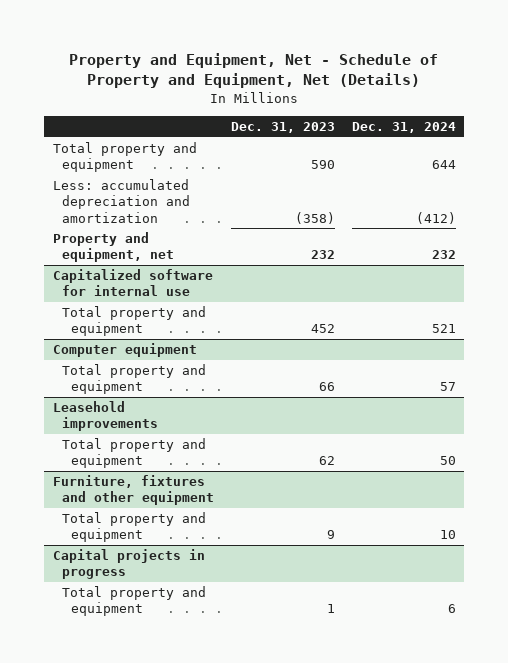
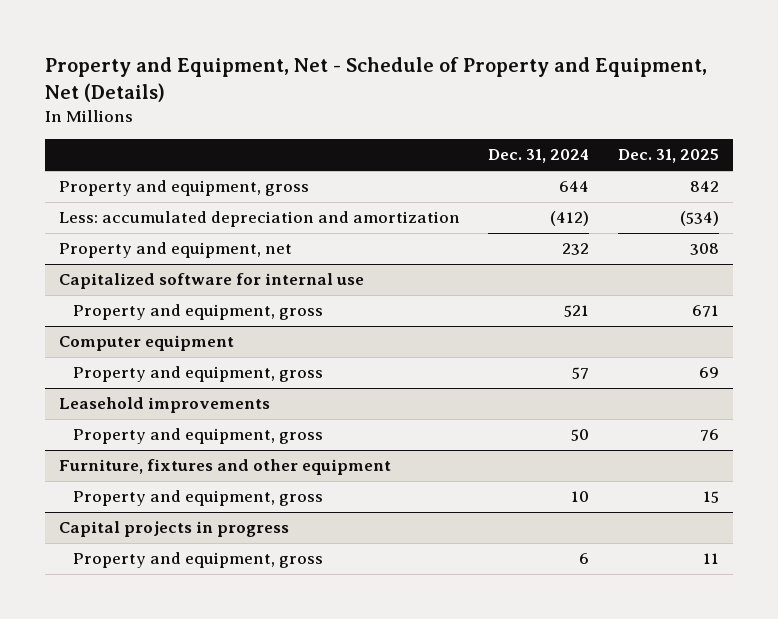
- | Dec. 31, 2023 | Dec. 31, 2024
+ | Dec. 31, 2024 | Dec. 31, 2025
- Total property and equipment | 590 | 644
+ Property and equipment, gross | 644 | 842
@ Capitalized software for internal use
- Total property and equipment | 452 | 521
+ Property and equipment, gross | 521 | 671
@ Computer equipment
- Total property and equipment | 66 | 57
+ Property and equipment, gross | 57 | 69
@ Leasehold improvements
- Total property and equipment | 62 | 50
+ Property and equipment, gross | 50 | 76
@ Furniture, fixtures and other equipment
- Total property and equipment | 9 | 10
+ Property and equipment, gross | 10 | 15
@ Capital projects in progress
- Total property and equipment | 1 | 6
+ Property and equipment, gross | 6 | 11

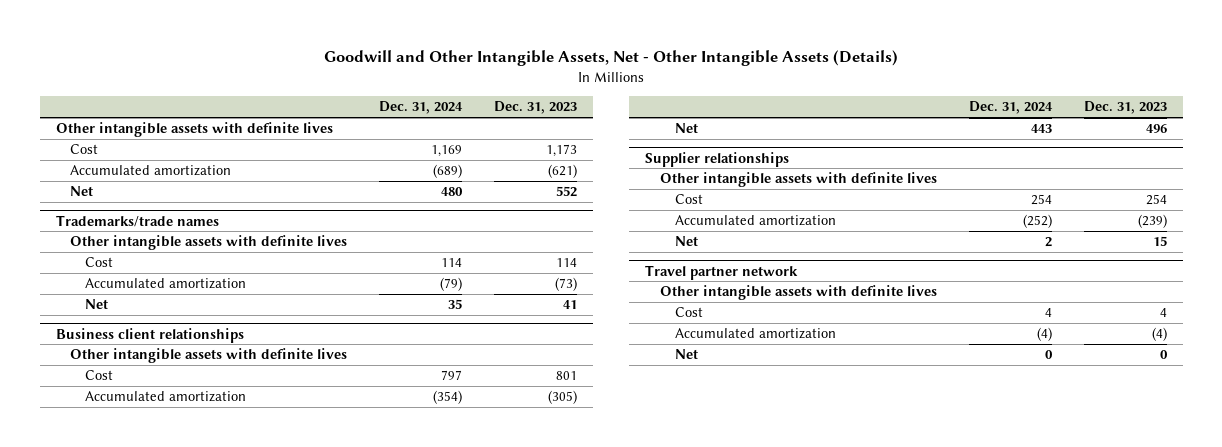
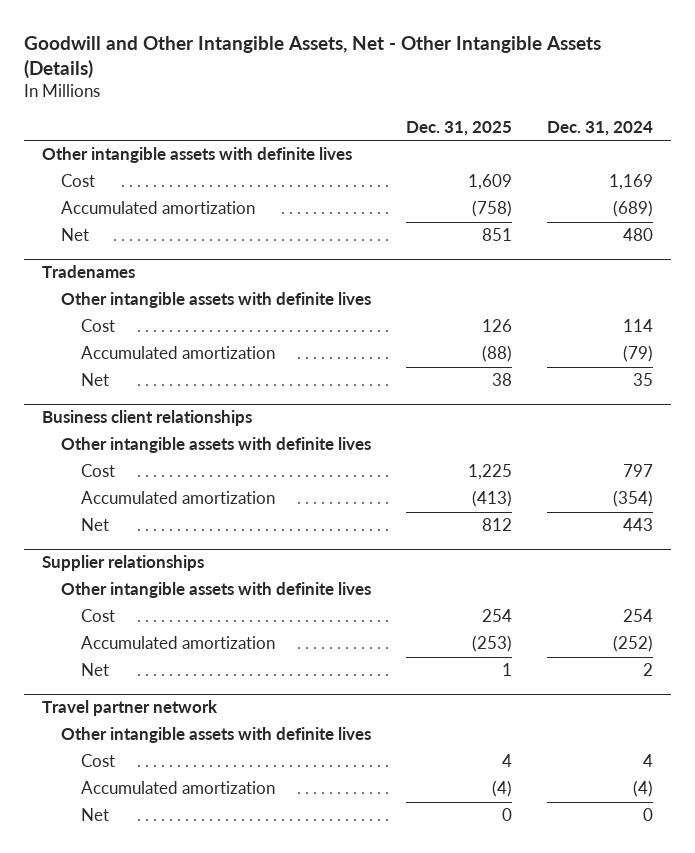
- | Dec. 31, 2024 | Dec. 31, 2023
+ | Dec. 31, 2025 | Dec. 31, 2024
- Trademarks/trade names
+ Tradenames

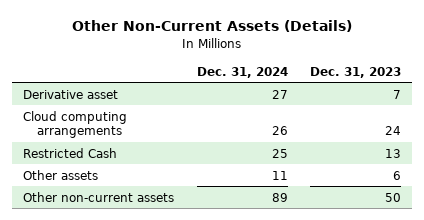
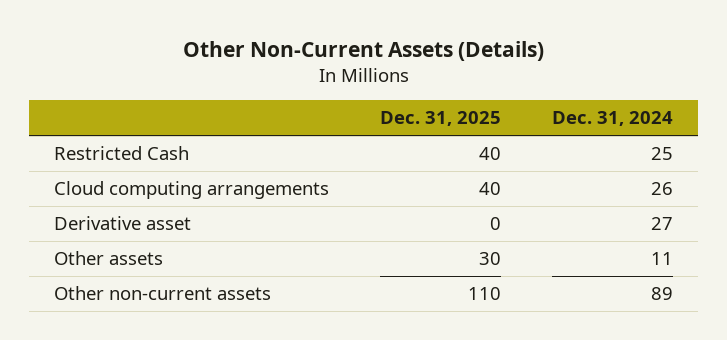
- | Dec. 31, 2024 | Dec. 31, 2023
+ | Dec. 31, 2025 | Dec. 31, 2024
moved down: Cloud computing arrangements | 40 | 26
moved down: Derivative asset | 0 | 27

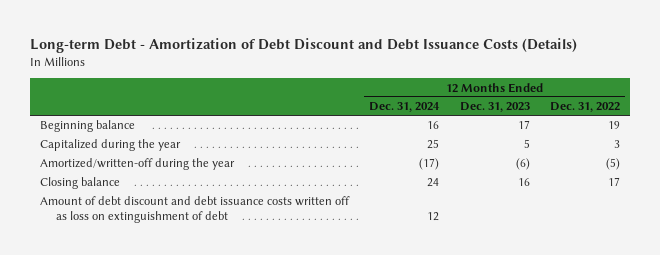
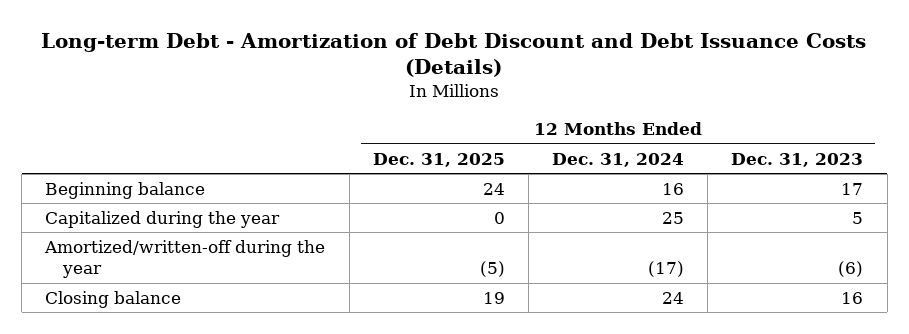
- | 12 Months Ended Dec. 31, 2024 | 12 Months Ended Dec. 31, 2023 | 12 Months Ended Dec. 31, 2022
+ | 12 Months Ended Dec. 31, 2025 | 12 Months Ended Dec. 31, 2024 | 12 Months Ended Dec. 31, 2023
- Amount of debt discount and debt issuance costs written off as loss on extinguishment of debt | 12 | |

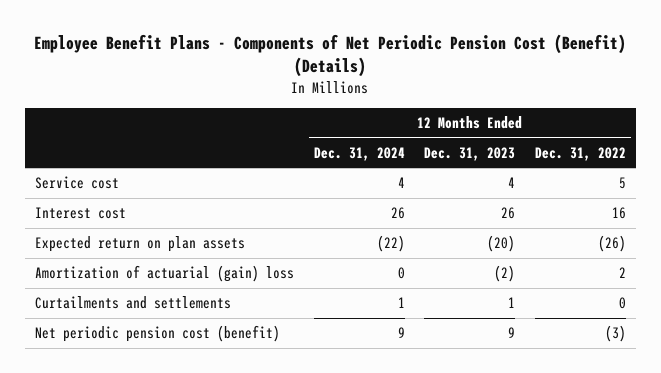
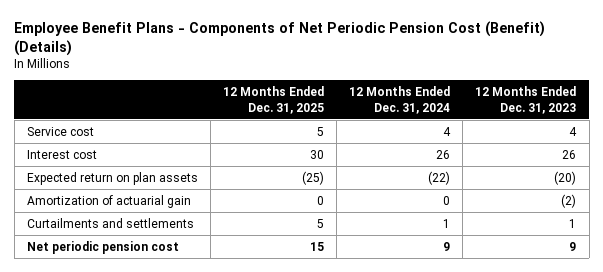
- | 12 Months Ended Dec. 31, 2024 | 12 Months Ended Dec. 31, 2023 | 12 Months Ended Dec. 31, 2022
+ | 12 Months Ended Dec. 31, 2025 | 12 Months Ended Dec. 31, 2024 | 12 Months Ended Dec. 31, 2023
- Amortization of actuarial (gain) loss | 0 | (2) | 2
+ Amortization of actuarial gain | 0 | 0 | (2)
- Net periodic pension cost (benefit) | 9 | 9 | (3)
+ Net periodic pension cost | 15 | 9 | 9

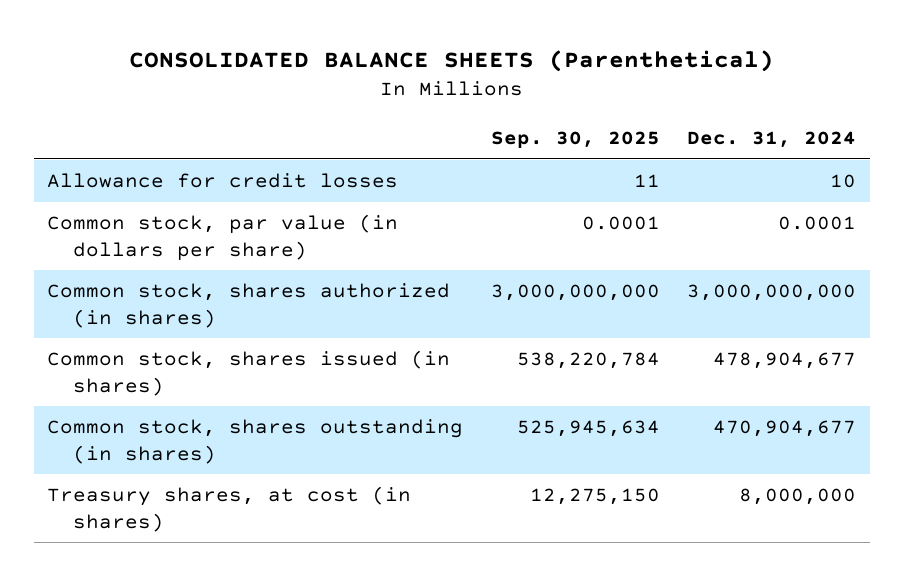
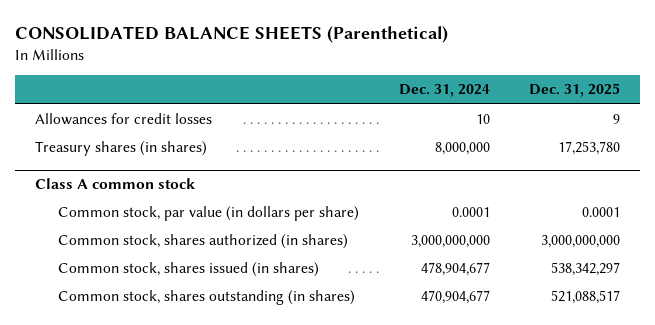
- | Sep. 30, 2025 | Dec. 31, 2024
+ | Dec. 31, 2024 | Dec. 31, 2025
- Allowance for credit losses | 11 | 10
+ Allowances for credit losses | 10 | 9
+ Treasury shares (in shares) | 8,000,000 | 17,253,780
+ Class A common stock
- Treasury shares, at cost (in shares) | 12,275,150 | 8,000,000

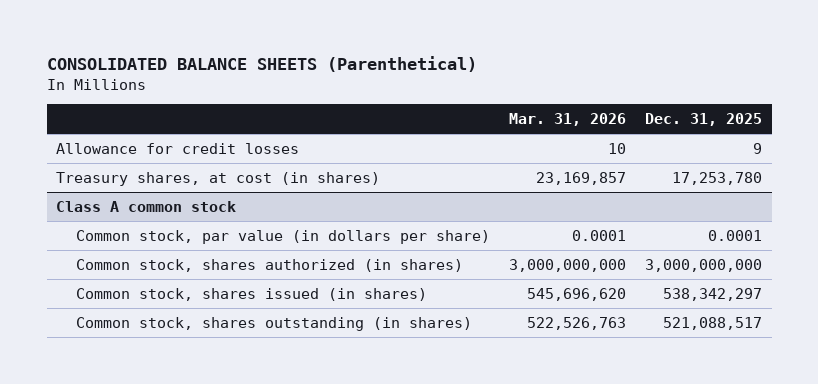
- | Dec. 31, 2024 | Dec. 31, 2025
+ | Mar. 31, 2026 | Dec. 31, 2025
- Allowances for credit losses | 10 | 9
- Treasury shares (in shares) | 8,000,000 | 17,253,780
+ Allowance for credit losses | 10 | 9
+ Treasury shares, at cost (in shares) | 23,169,857 | 17,253,780

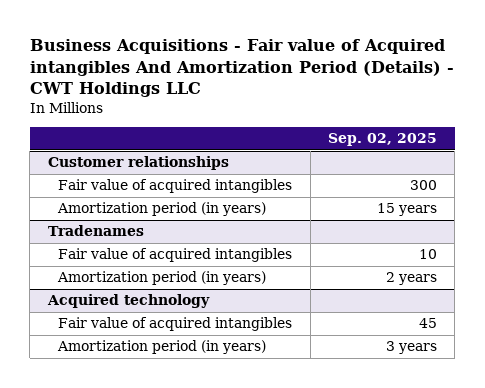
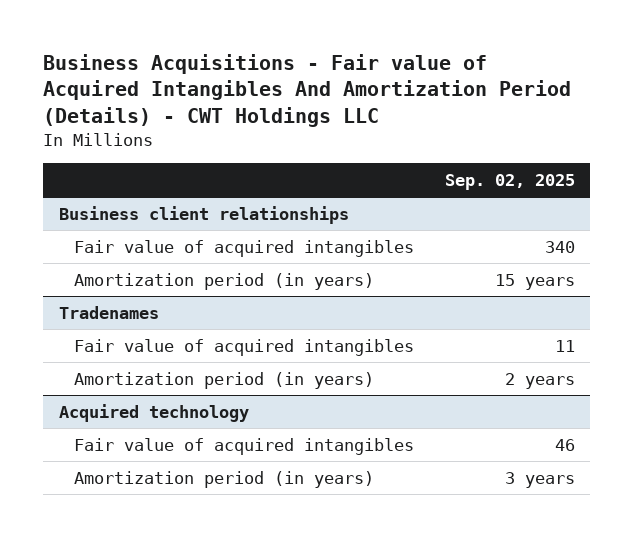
- Business Acquisitions - Fair value of Acquired intangibles And Amortization Period (Details) - CWT Holdings LLC
+ Business Acquisitions - Fair value of Acquired Intangibles And Amortization Period (Details) - CWT Holdings LLC
- Customer relationships
- Fair value of acquired intangibles | 300
+ Business client relationships
+ Fair value of acquired intangibles | 340
@ Tradenames
- Fair value of acquired intangibles | 10
+ Fair value of acquired intangibles | 11
@ Acquired technology
- Fair value of acquired intangibles | 45
+ Fair value of acquired intangibles | 46

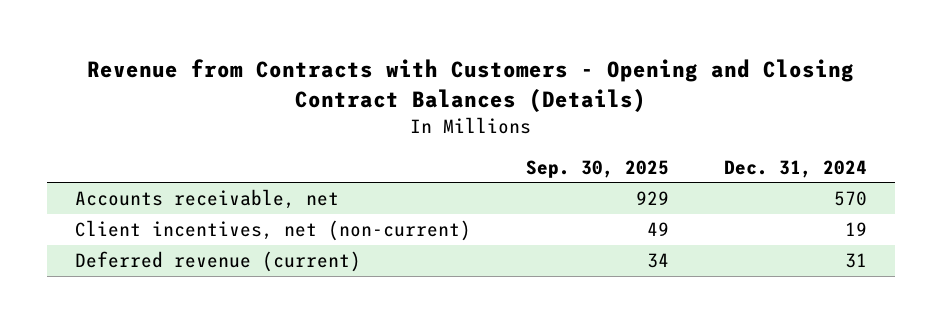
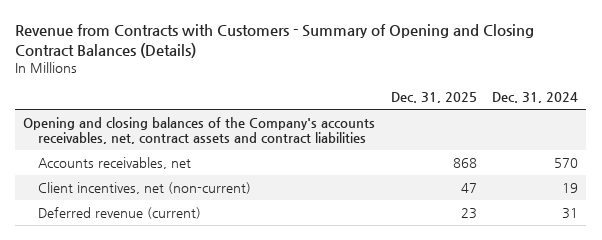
- Revenue from Contracts with Customers - Opening and Closing Contract Balances (Details)
+ Revenue from Contracts with Customers - Summary of Opening and Closing Contract Balances (Details)
- | Sep. 30, 2025 | Dec. 31, 2024
+ | Dec. 31, 2025 | Dec. 31, 2024
- Accounts receivable, net | 929 | 570
+ Opening and closing balances of the Company's accounts receivables, net, contract assets and contract liabilities
+ Accounts receivables, net | 868 | 570

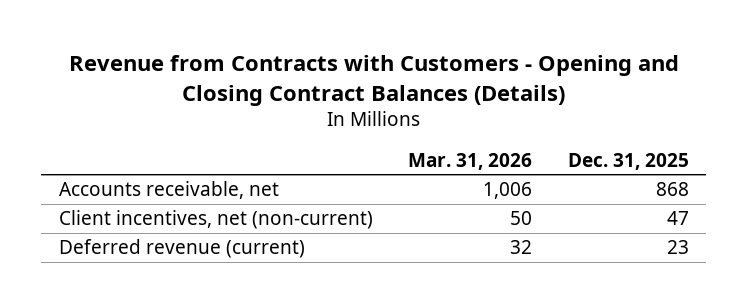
- Revenue from Contracts with Customers - Summary of Opening and Closing Contract Balances (Details)
+ Revenue from Contracts with Customers - Opening and Closing Contract Balances (Details)
- | Dec. 31, 2025 | Dec. 31, 2024
+ | Mar. 31, 2026 | Dec. 31, 2025
- Opening and closing balances of the Company's accounts receivables, net, contract assets and contract liabilities
- Accounts receivables, net | 868 | 570
+ Accounts receivable, net | 1,006 | 868

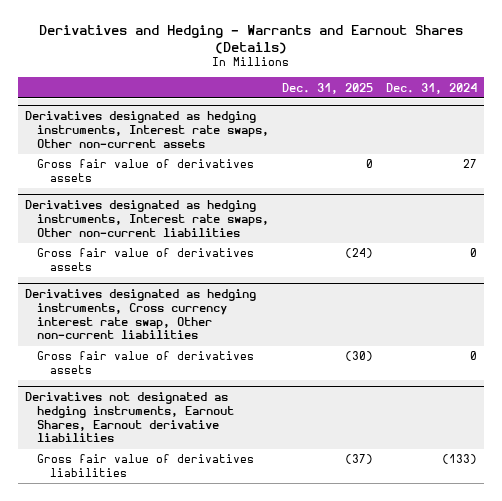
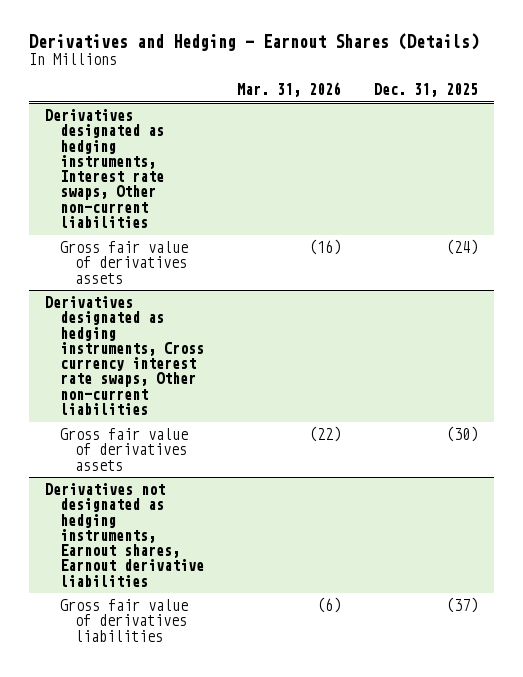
- Derivatives and Hedging - Warrants and Earnout Shares (Details)
+ Derivatives and Hedging - Earnout Shares (Details)
- | Dec. 31, 2025 | Dec. 31, 2024
+ | Mar. 31, 2026 | Dec. 31, 2025
- Derivatives designated as hedging instruments, Interest rate swaps, Other non-current assets
- Gross fair value of derivatives assets | 0 | 27
- Derivatives designated as hedging instruments, Cross currency interest rate swap, Other non-current liabilities
+ Derivatives designated as hedging instruments, Cross currency interest rate swaps, Other non-current liabilities
- Derivatives not designated as hedging instruments, Earnout Shares, Earnout derivative liabilities
+ Derivatives not designated as hedging instruments, Earnout shares, Earnout derivative liabilities

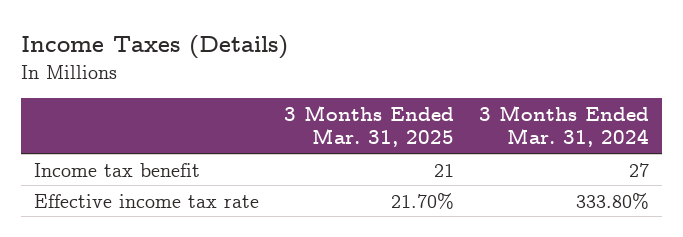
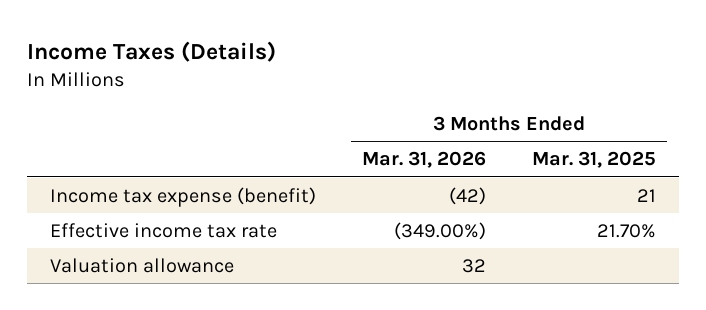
- | 3 Months Ended Mar. 31, 2025 | 3 Months Ended Mar. 31, 2024
+ | 3 Months Ended Mar. 31, 2026 | 3 Months Ended Mar. 31, 2025
- Income tax benefit | 21 | 27
+ Income tax expense (benefit) | (42) | 21
+ Valuation allowance | 32 |

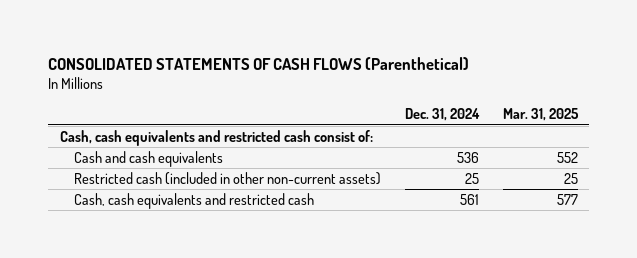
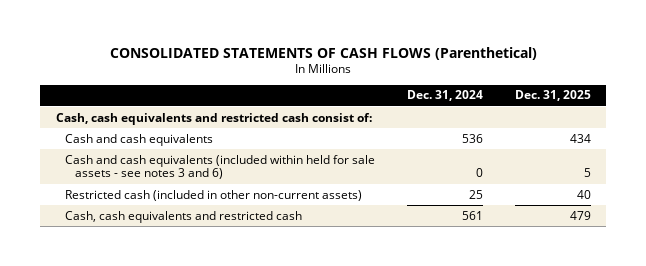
- | Dec. 31, 2024 | Mar. 31, 2025
+ | Dec. 31, 2024 | Dec. 31, 2025
+ Cash and cash equivalents (included within held for sale assets - see notes 3 and 6) | 0 | 5

